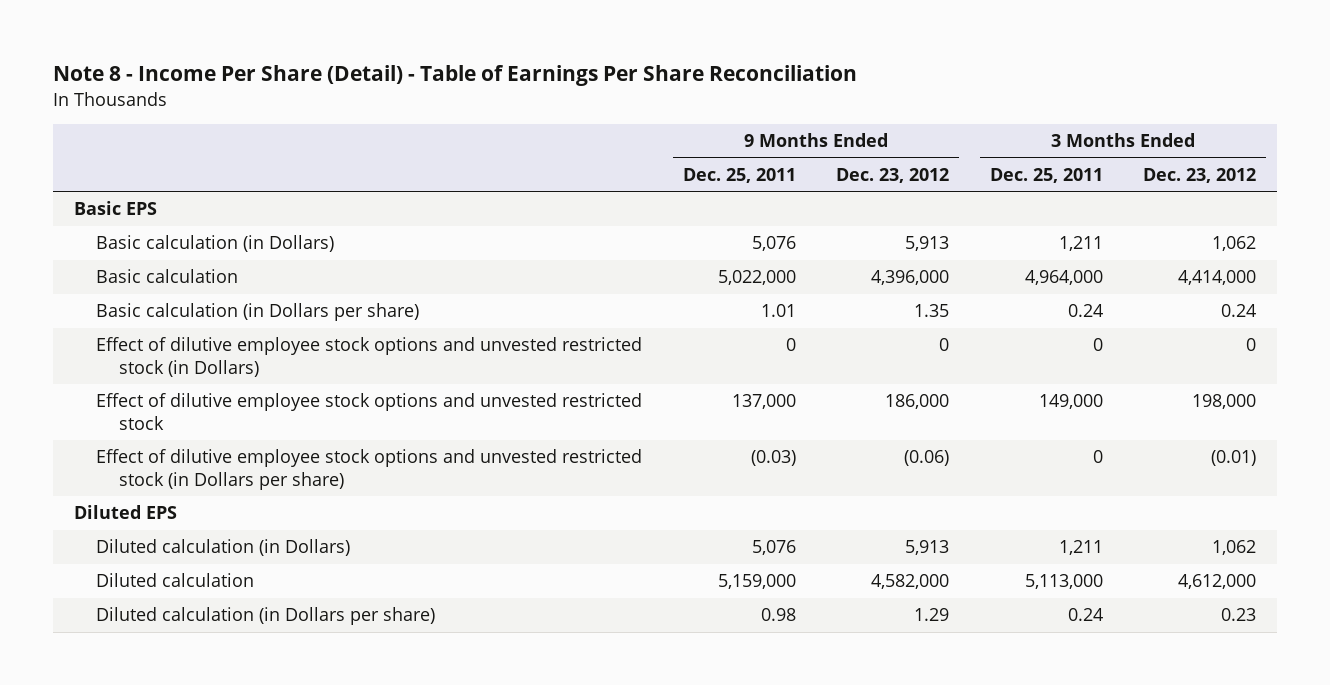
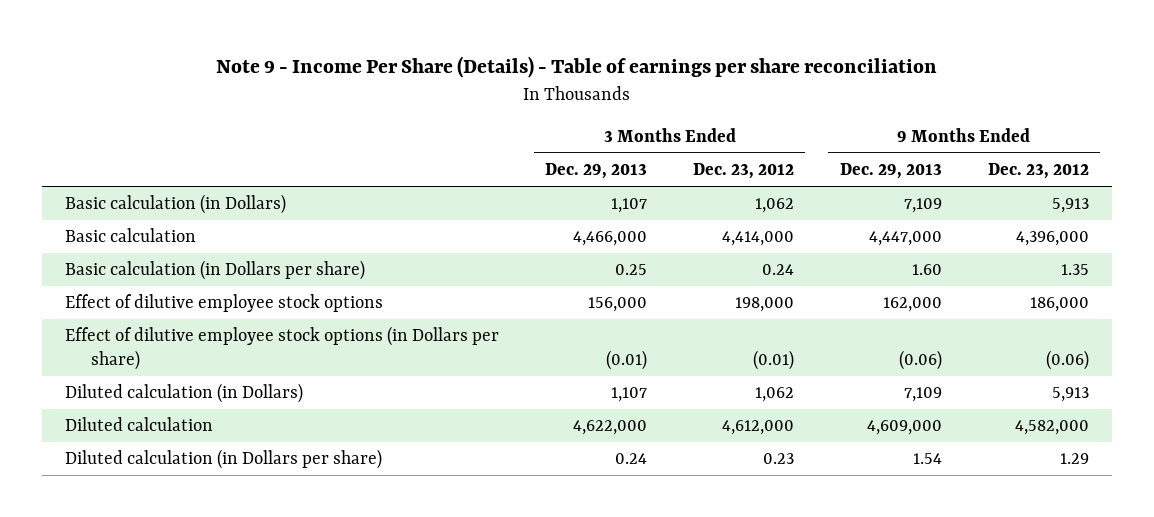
- Note 8 - Income Per Share (Detail) - Table of Earnings Per Share Reconciliation
+ Note 9 - Income Per Share (Details) - Table of earnings per share reconciliation
- | 9 Months Ended Dec. 25, 2011 | 9 Months Ended Dec. 23, 2012 | 3 Months Ended Dec. 25, 2011 | 3 Months Ended Dec. 23, 2012
+ | 3 Months Ended Dec. 29, 2013 | 3 Months Ended Dec. 23, 2012 | 9 Months Ended Dec. 29, 2013 | 9 Months Ended Dec. 23, 2012
- Basic EPS
- Effect of dilutive employee stock options and unvested restricted stock (in Dollars) | 0 | 0 | 0 | 0
- Effect of dilutive employee stock options and unvested restricted stock | 137,000 | 186,000 | 149,000 | 198,000
- Effect of dilutive employee stock options and unvested restricted stock (in Dollars per share) | (0.03) | (0.06) | 0 | (0.01)
- Diluted EPS
+ Effect of dilutive employee stock options | 156,000 | 198,000 | 162,000 | 186,000
+ Effect of dilutive employee stock options (in Dollars per share) | (0.01) | (0.01) | (0.06) | (0.06)

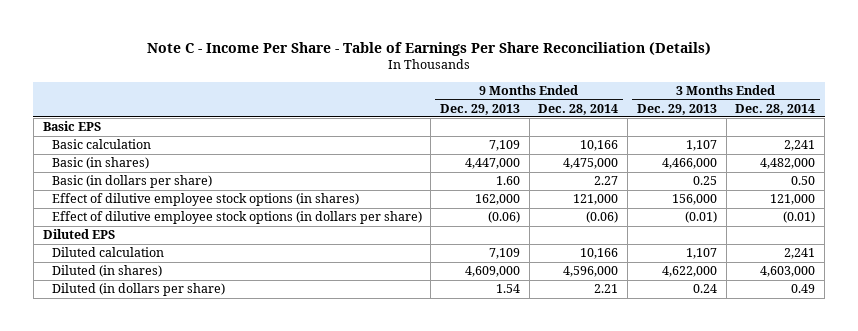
- Note 9 - Income Per Share (Details) - Table of earnings per share reconciliation
+ Note C - Income Per Share - Table of Earnings Per Share Reconciliation (Details)
- | 3 Months Ended Dec. 29, 2013 | 3 Months Ended Dec. 23, 2012 | 9 Months Ended Dec. 29, 2013 | 9 Months Ended Dec. 23, 2012
+ | 9 Months Ended Dec. 29, 2013 | 9 Months Ended Dec. 28, 2014 | 3 Months Ended Dec. 29, 2013 | 3 Months Ended Dec. 28, 2014
- Basic calculation (in Dollars) | 1,107 | 1,062 | 7,109 | 5,913
- Basic calculation | 4,466,000 | 4,414,000 | 4,447,000 | 4,396,000
- Basic calculation (in Dollars per share) | 0.25 | 0.24 | 1.60 | 1.35
- Effect of dilutive employee stock options | 156,000 | 198,000 | 162,000 | 186,000
- Effect of dilutive employee stock options (in Dollars per share) | (0.01) | (0.01) | (0.06) | (0.06)
- Diluted calculation (in Dollars) | 1,107 | 1,062 | 7,109 | 5,913
- Diluted calculation | 4,622,000 | 4,612,000 | 4,609,000 | 4,582,000
- Diluted calculation (in Dollars per share) | 0.24 | 0.23 | 1.54 | 1.29
+ Basic EPS
+ Basic calculation | 7,109 | 10,166 | 1,107 | 2,241
+ Basic (in shares) | 4,447,000 | 4,475,000 | 4,466,000 | 4,482,000
+ Basic (in dollars per share) | 1.60 | 2.27 | 0.25 | 0.50
+ Effect of dilutive employee stock options (in shares) | 162,000 | 121,000 | 156,000 | 121,000
+ Effect of dilutive employee stock options (in dollars per share) | (0.06) | (0.06) | (0.01) | (0.01)
+ Diluted EPS
+ Diluted calculation | 7,109 | 10,166 | 1,107 | 2,241
+ Diluted (in shares) | 4,609,000 | 4,596,000 | 4,622,000 | 4,603,000
+ Diluted (in dollars per share) | 1.54 | 2.21 | 0.24 | 0.49

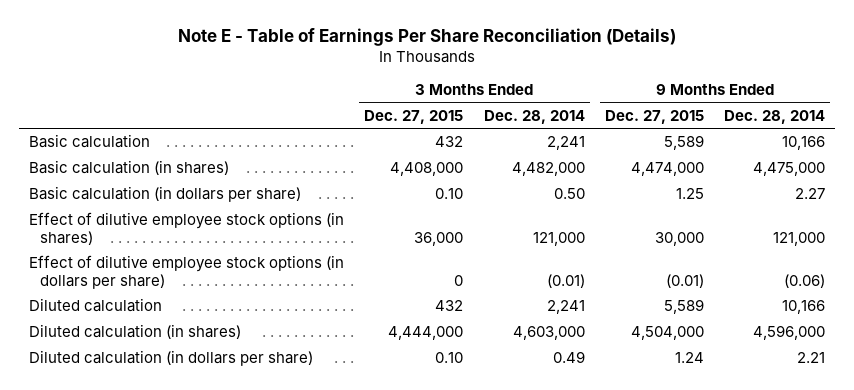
- Note C - Income Per Share - Table of Earnings Per Share Reconciliation (Details)
+ Note E - Table of Earnings Per Share Reconciliation (Details)
- | 9 Months Ended Dec. 29, 2013 | 9 Months Ended Dec. 28, 2014 | 3 Months Ended Dec. 29, 2013 | 3 Months Ended Dec. 28, 2014
+ | 3 Months Ended Dec. 27, 2015 | 3 Months Ended Dec. 28, 2014 | 9 Months Ended Dec. 27, 2015 | 9 Months Ended Dec. 28, 2014
- Basic EPS
- Basic (in shares) | 4,447,000 | 4,475,000 | 4,466,000 | 4,482,000
- Basic (in dollars per share) | 1.60 | 2.27 | 0.25 | 0.50
+ Basic calculation (in shares) | 4,408,000 | 4,482,000 | 4,474,000 | 4,475,000
+ Basic calculation (in dollars per share) | 0.10 | 0.50 | 1.25 | 2.27
- Diluted EPS
- Diluted (in shares) | 4,609,000 | 4,596,000 | 4,622,000 | 4,603,000
- Diluted (in dollars per share) | 1.54 | 2.21 | 0.24 | 0.49
+ Diluted calculation (in shares) | 4,444,000 | 4,603,000 | 4,504,000 | 4,596,000
+ Diluted calculation (in dollars per share) | 0.10 | 0.49 | 1.24 | 2.21

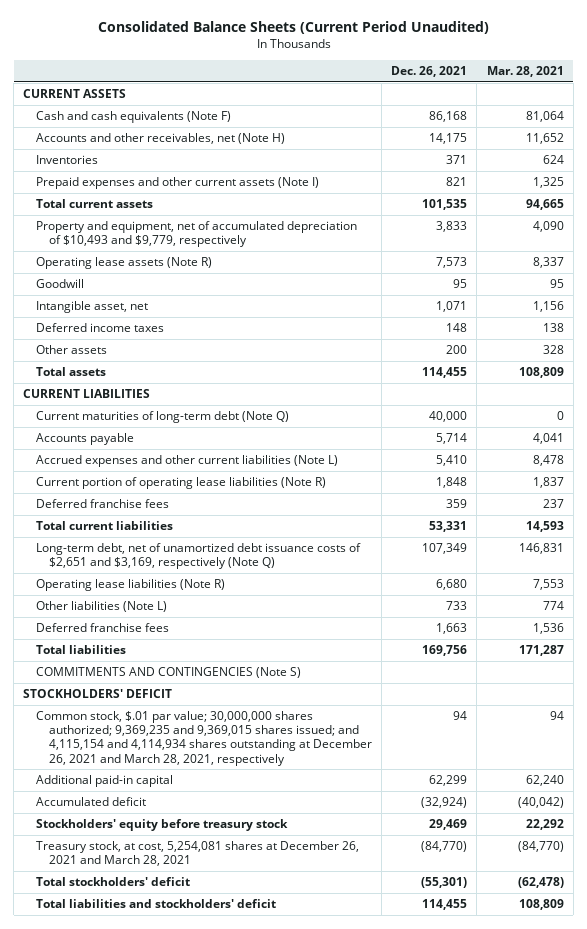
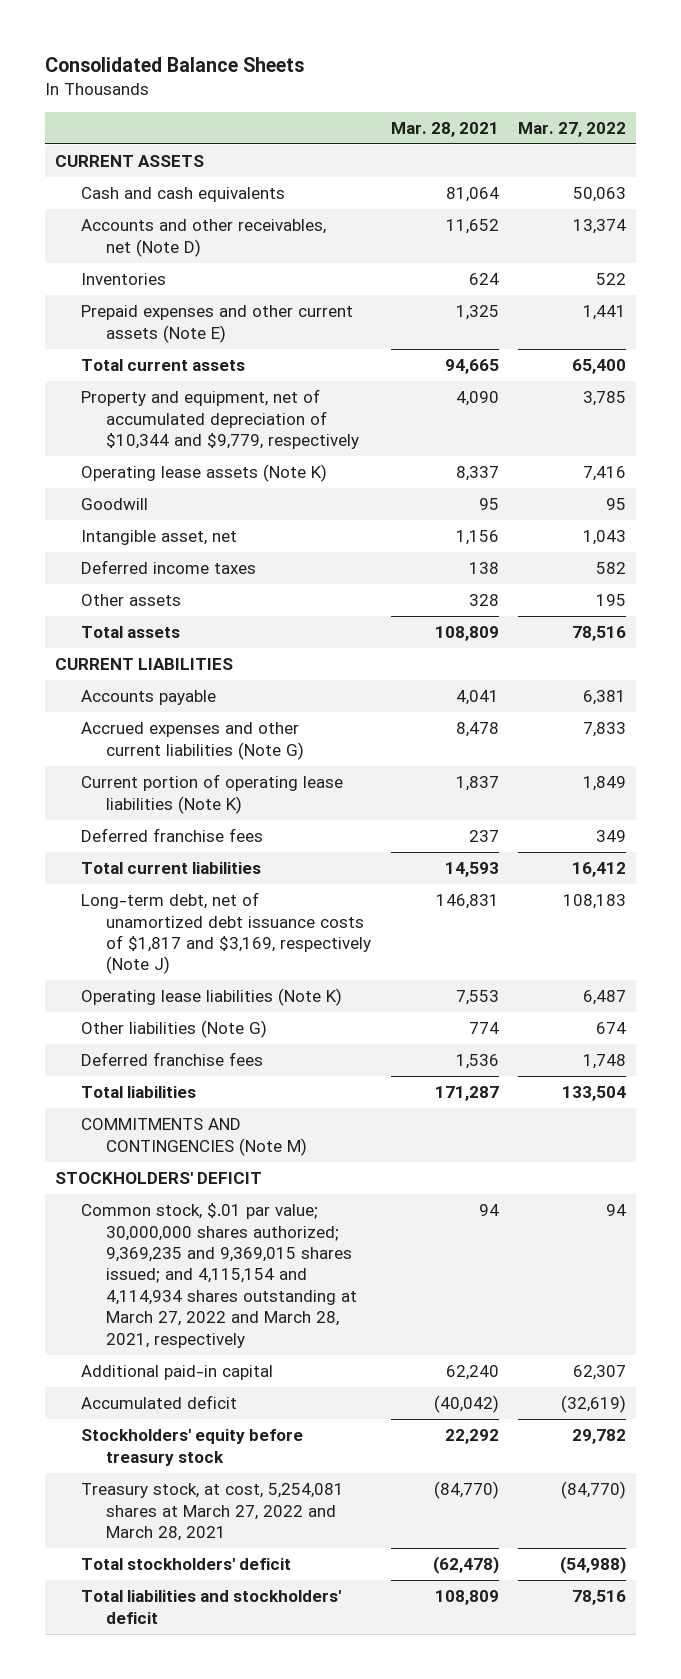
- Consolidated Balance Sheets (Current Period Unaudited)
+ Consolidated Balance Sheets
- | Dec. 26, 2021 | Mar. 28, 2021
+ | Mar. 28, 2021 | Mar. 27, 2022
- Cash and cash equivalents (Note F) | 86,168 | 81,064
- Accounts and other receivables, net (Note H) | 14,175 | 11,652
+ Cash and cash equivalents | 81,064 | 50,063
+ Accounts and other receivables, net (Note D) | 11,652 | 13,374
- Prepaid expenses and other current assets (Note I) | 821 | 1,325
+ Prepaid expenses and other current assets (Note E) | 1,325 | 1,441
- Property and equipment, net of accumulated depreciation of $10,493 and $9,779, respectively | 3,833 | 4,090
- Operating lease assets (Note R) | 7,573 | 8,337
+ Property and equipment, net of accumulated depreciation of $10,344 and $9,779, respectively | 4,090 | 3,785
+ Operating lease assets (Note K) | 8,337 | 7,416
- Current maturities of long-term debt (Note Q) | 40,000 | 0
- Accrued expenses and other current liabilities (Note L) | 5,410 | 8,478
- Current portion of operating lease liabilities (Note R) | 1,848 | 1,837
+ Accrued expenses and other current liabilities (Note G) | 8,478 | 7,833
+ Current portion of operating lease liabilities (Note K) | 1,837 | 1,849
- Long-term debt, net of unamortized debt issuance costs of $2,651 and $3,169, respectively (Note Q) | 107,349 | 146,831
- Operating lease liabilities (Note R) | 6,680 | 7,553
- Other liabilities (Note L) | 733 | 774
+ Long-term debt, net of unamortized debt issuance costs of $1,817 and $3,169, respectively (Note J) | 146,831 | 108,183
+ Operating lease liabilities (Note K) | 7,553 | 6,487
+ Other liabilities (Note G) | 774 | 674
- COMMITMENTS AND CONTINGENCIES (Note S)
+ COMMITMENTS AND CONTINGENCIES (Note M)
- Common stock, $.01 par value; 30,000,000 shares authorized; 9,369,235 and 9,369,015 shares issued; and 4,115,154 and 4,114,934 shares outstanding at December 26, 2021 and March 28, 2021, respectively | 94 | 94
+ Common stock, $.01 par value; 30,000,000 shares authorized; 9,369,235 and 9,369,015 shares issued; and 4,115,154 and 4,114,934 shares outstanding at March 27, 2022 and March 28, 2021, respectively | 94 | 94
- Treasury stock, at cost, 5,254,081 shares at December 26, 2021 and March 28, 2021 | (84,770) | (84,770)
+ Treasury stock, at cost, 5,254,081 shares at March 27, 2022 and March 28, 2021 | (84,770) | (84,770)

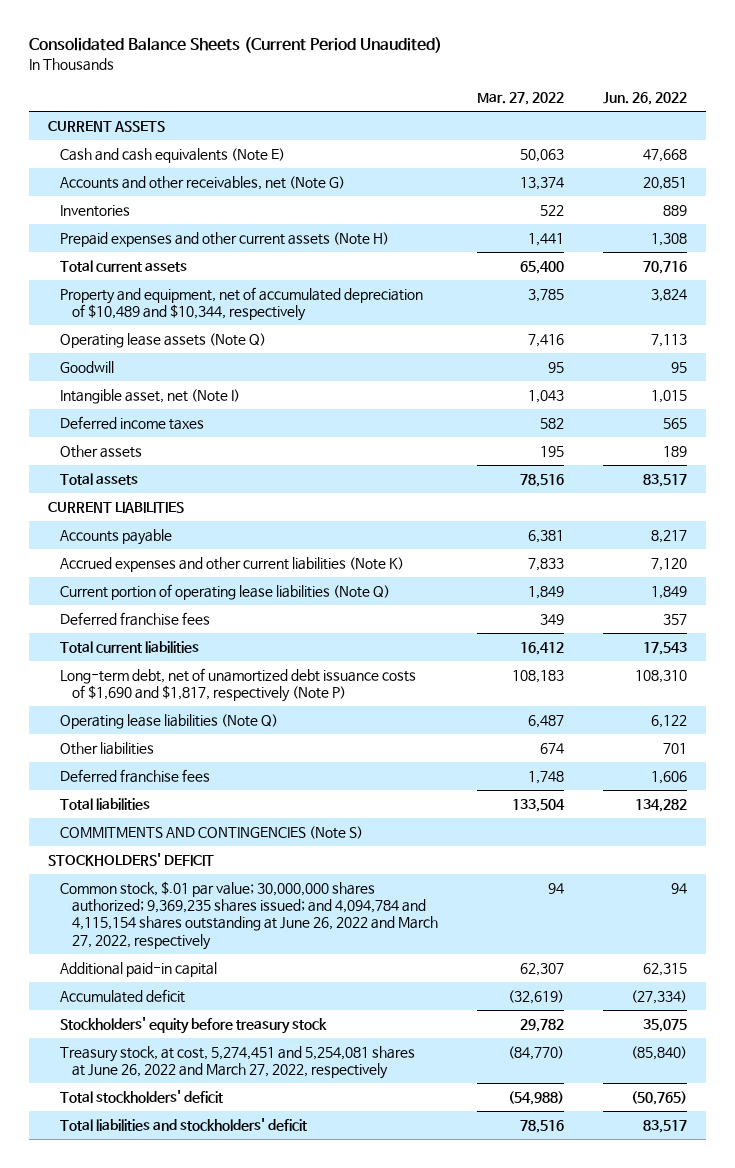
- Consolidated Balance Sheets
+ Consolidated Balance Sheets (Current Period Unaudited)
- | Mar. 28, 2021 | Mar. 27, 2022
+ | Mar. 27, 2022 | Jun. 26, 2022
- Cash and cash equivalents | 81,064 | 50,063
- Accounts and other receivables, net (Note D) | 11,652 | 13,374
+ Cash and cash equivalents (Note E) | 50,063 | 47,668
+ Accounts and other receivables, net (Note G) | 13,374 | 20,851
- Prepaid expenses and other current assets (Note E) | 1,325 | 1,441
+ Prepaid expenses and other current assets (Note H) | 1,441 | 1,308
- Property and equipment, net of accumulated depreciation of $10,344 and $9,779, respectively | 4,090 | 3,785
- Operating lease assets (Note K) | 8,337 | 7,416
+ Property and equipment, net of accumulated depreciation of $10,489 and $10,344, respectively | 3,785 | 3,824
+ Operating lease assets (Note Q) | 7,416 | 7,113
- Intangible asset, net | 1,156 | 1,043
+ Intangible asset, net (Note I) | 1,043 | 1,015
- Accrued expenses and other current liabilities (Note G) | 8,478 | 7,833
- Current portion of operating lease liabilities (Note K) | 1,837 | 1,849
+ Accrued expenses and other current liabilities (Note K) | 7,833 | 7,120
+ Current portion of operating lease liabilities (Note Q) | 1,849 | 1,849
- Long-term debt, net of unamortized debt issuance costs of $1,817 and $3,169, respectively (Note J) | 146,831 | 108,183
- Operating lease liabilities (Note K) | 7,553 | 6,487
- Other liabilities (Note G) | 774 | 674
+ Long-term debt, net of unamortized debt issuance costs of $1,690 and $1,817, respectively (Note P) | 108,183 | 108,310
+ Operating lease liabilities (Note Q) | 6,487 | 6,122
+ Other liabilities | 674 | 701
- COMMITMENTS AND CONTINGENCIES (Note M)
+ COMMITMENTS AND CONTINGENCIES (Note S)
- Common stock, $.01 par value; 30,000,000 shares authorized; 9,369,235 and 9,369,015 shares issued; and 4,115,154 and 4,114,934 shares outstanding at March 27, 2022 and March 28, 2021, respectively | 94 | 94
+ Common stock, $.01 par value; 30,000,000 shares authorized; 9,369,235 shares issued; and 4,094,784 and 4,115,154 shares outstanding at June 26, 2022 and March 27, 2022, respectively | 94 | 94
- Treasury stock, at cost, 5,254,081 shares at March 27, 2022 and March 28, 2021 | (84,770) | (84,770)
+ Treasury stock, at cost, 5,274,451 and 5,254,081 shares at June 26, 2022 and March 27, 2022, respectively | (84,770) | (85,840)

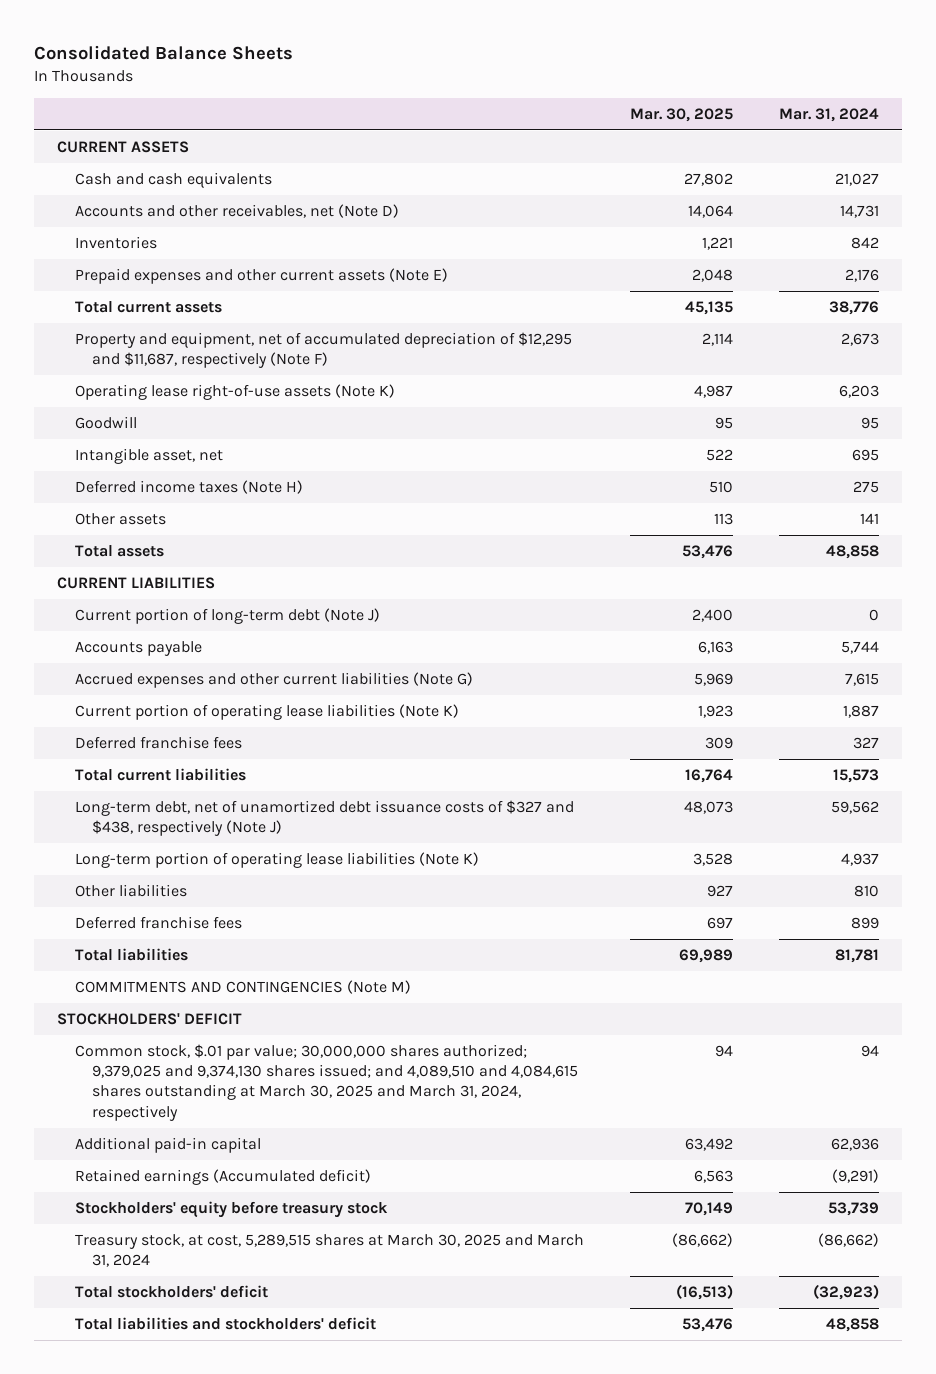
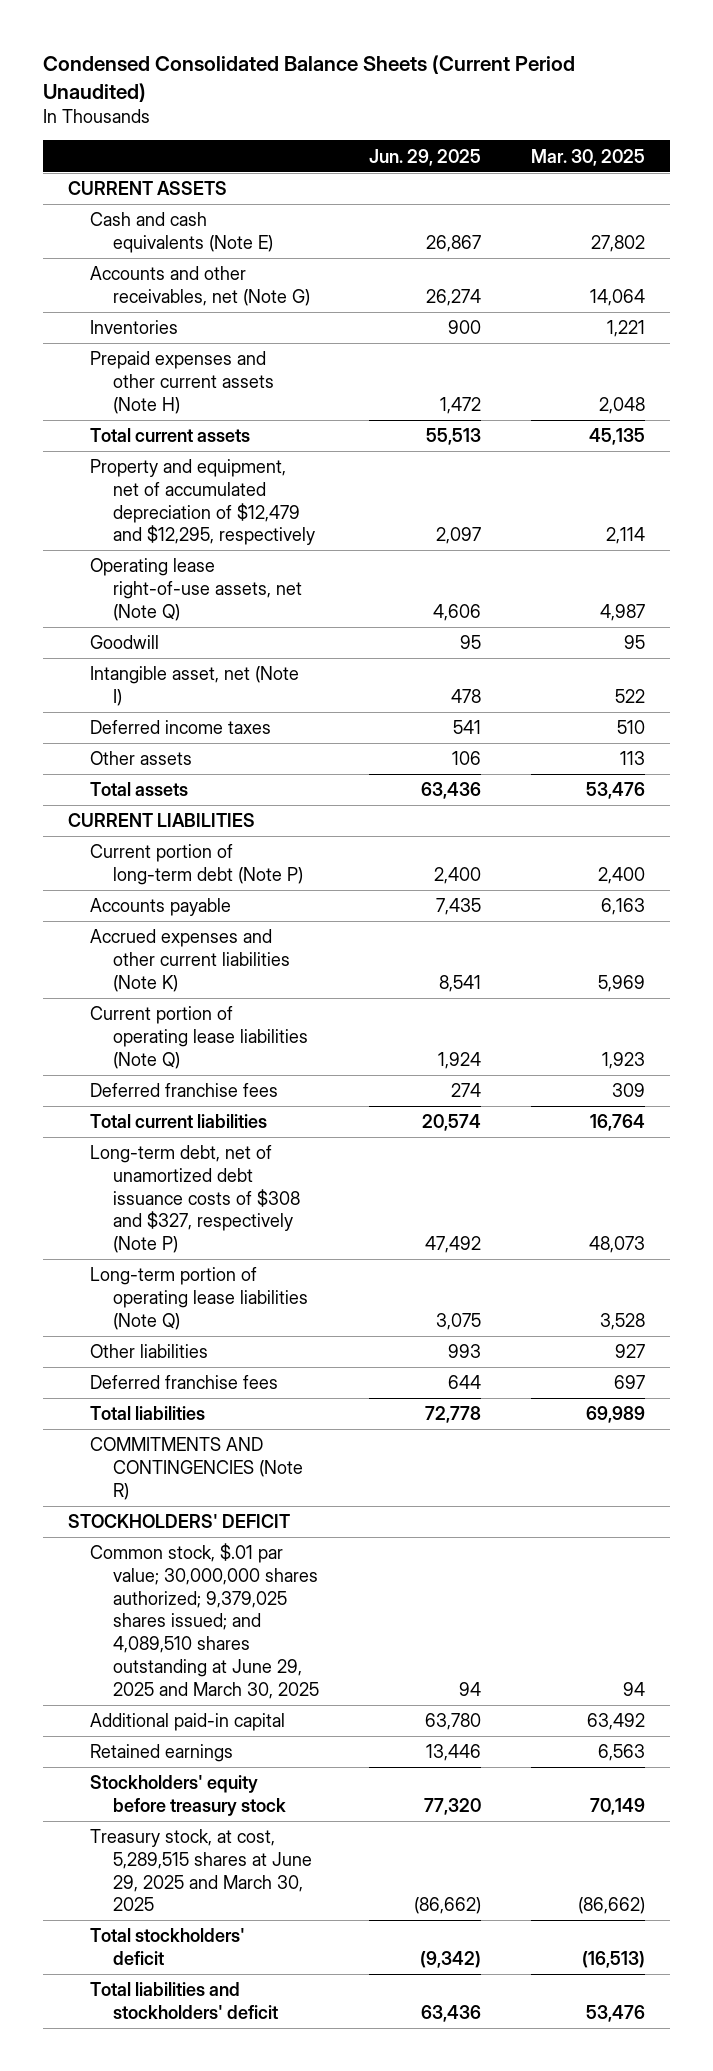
- Consolidated Balance Sheets
+ Condensed Consolidated Balance Sheets (Current Period Unaudited)
- | Mar. 30, 2025 | Mar. 31, 2024
+ | Jun. 29, 2025 | Mar. 30, 2025
- Cash and cash equivalents | 27,802 | 21,027
- Accounts and other receivables, net (Note D) | 14,064 | 14,731
+ Cash and cash equivalents (Note E) | 26,867 | 27,802
+ Accounts and other receivables, net (Note G) | 26,274 | 14,064
- Prepaid expenses and other current assets (Note E) | 2,048 | 2,176
+ Prepaid expenses and other current assets (Note H) | 1,472 | 2,048
- Property and equipment, net of accumulated depreciation of $12,295 and $11,687, respectively (Note F) | 2,114 | 2,673
- Operating lease right-of-use assets (Note K) | 4,987 | 6,203
+ Property and equipment, net of accumulated depreciation of $12,479 and $12,295, respectively | 2,097 | 2,114
+ Operating lease right-of-use assets, net (Note Q) | 4,606 | 4,987
- Intangible asset, net | 522 | 695
- Deferred income taxes (Note H) | 510 | 275
+ Intangible asset, net (Note I) | 478 | 522
+ Deferred income taxes | 541 | 510
- Current portion of long-term debt (Note J) | 2,400 | 0
+ Current portion of long-term debt (Note P) | 2,400 | 2,400
- Accrued expenses and other current liabilities (Note G) | 5,969 | 7,615
- Current portion of operating lease liabilities (Note K) | 1,923 | 1,887
+ Accrued expenses and other current liabilities (Note K) | 8,541 | 5,969
+ Current portion of operating lease liabilities (Note Q) | 1,924 | 1,923
- Long-term debt, net of unamortized debt issuance costs of $327 and $438, respectively (Note J) | 48,073 | 59,562
- Long-term portion of operating lease liabilities (Note K) | 3,528 | 4,937
+ Long-term debt, net of unamortized debt issuance costs of $308 and $327, respectively (Note P) | 47,492 | 48,073
+ Long-term portion of operating lease liabilities (Note Q) | 3,075 | 3,528
- COMMITMENTS AND CONTINGENCIES (Note M)
+ COMMITMENTS AND CONTINGENCIES (Note R)
- Common stock, $.01 par value; 30,000,000 shares authorized; 9,379,025 and 9,374,130 shares issued; and 4,089,510 and 4,084,615 shares outstanding at March 30, 2025 and March 31, 2024, respectively | 94 | 94
+ Common stock, $.01 par value; 30,000,000 shares authorized; 9,379,025 shares issued; and 4,089,510 shares outstanding at June 29, 2025 and March 30, 2025 | 94 | 94
- Retained earnings (Accumulated deficit) | 6,563 | (9,291)
+ Retained earnings | 13,446 | 6,563
- Treasury stock, at cost, 5,289,515 shares at March 30, 2025 and March 31, 2024 | (86,662) | (86,662)
+ Treasury stock, at cost, 5,289,515 shares at June 29, 2025 and March 30, 2025 | (86,662) | (86,662)

